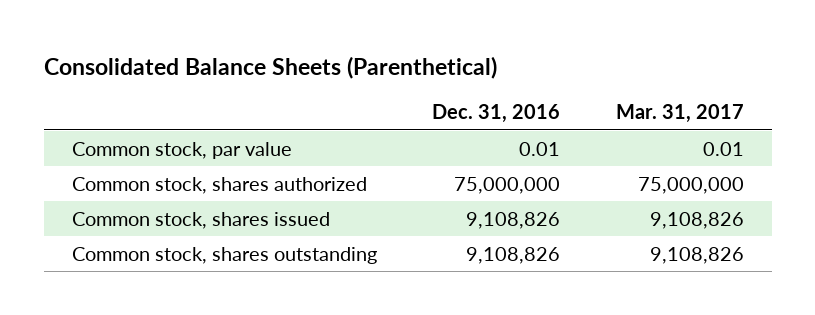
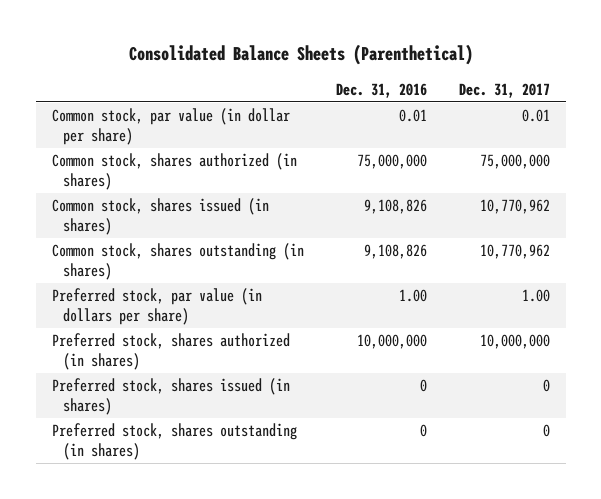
- | Dec. 31, 2016 | Mar. 31, 2017
+ | Dec. 31, 2016 | Dec. 31, 2017
- Common stock, par value | 0.01 | 0.01
- Common stock, shares authorized | 75,000,000 | 75,000,000
- Common stock, shares issued | 9,108,826 | 9,108,826
- Common stock, shares outstanding | 9,108,826 | 9,108,826
+ Common stock, par value (in dollar per share) | 0.01 | 0.01
+ Common stock, shares authorized (in shares) | 75,000,000 | 75,000,000
+ Common stock, shares issued (in shares) | 9,108,826 | 10,770,962
+ Common stock, shares outstanding (in shares) | 9,108,826 | 10,770,962
+ Preferred stock, par value (in dollars per share) | 1.00 | 1.00
+ Preferred stock, shares authorized (in shares) | 10,000,000 | 10,000,000
+ Preferred stock, shares issued (in shares) | 0 | 0
+ Preferred stock, shares outstanding (in shares) | 0 | 0

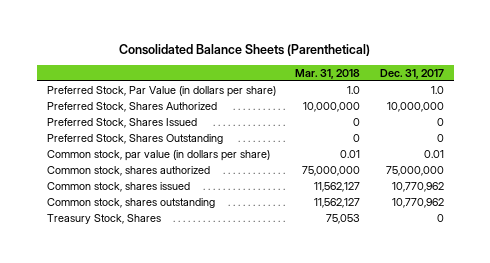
- | Dec. 31, 2016 | Dec. 31, 2017
+ | Mar. 31, 2018 | Dec. 31, 2017
- Common stock, par value (in dollar per share) | 0.01 | 0.01
- Common stock, shares authorized (in shares) | 75,000,000 | 75,000,000
- Common stock, shares issued (in shares) | 9,108,826 | 10,770,962
- Common stock, shares outstanding (in shares) | 9,108,826 | 10,770,962
- Preferred stock, par value (in dollars per share) | 1.00 | 1.00
- Preferred stock, shares authorized (in shares) | 10,000,000 | 10,000,000
- Preferred stock, shares issued (in shares) | 0 | 0
- Preferred stock, shares outstanding (in shares) | 0 | 0
+ Preferred Stock, Par Value (in dollars per share) | 1.0 | 1.0
+ Preferred Stock, Shares Authorized | 10,000,000 | 10,000,000
+ Preferred Stock, Shares Issued | 0 | 0
+ Preferred Stock, Shares Outstanding | 0 | 0
+ Common stock, par value (in dollars per share) | 0.01 | 0.01
+ Common stock, shares authorized | 75,000,000 | 75,000,000
+ Common stock, shares issued | 11,562,127 | 10,770,962
+ Common stock, shares outstanding | 11,562,127 | 10,770,962
+ Treasury Stock, Shares | 75,053 | 0

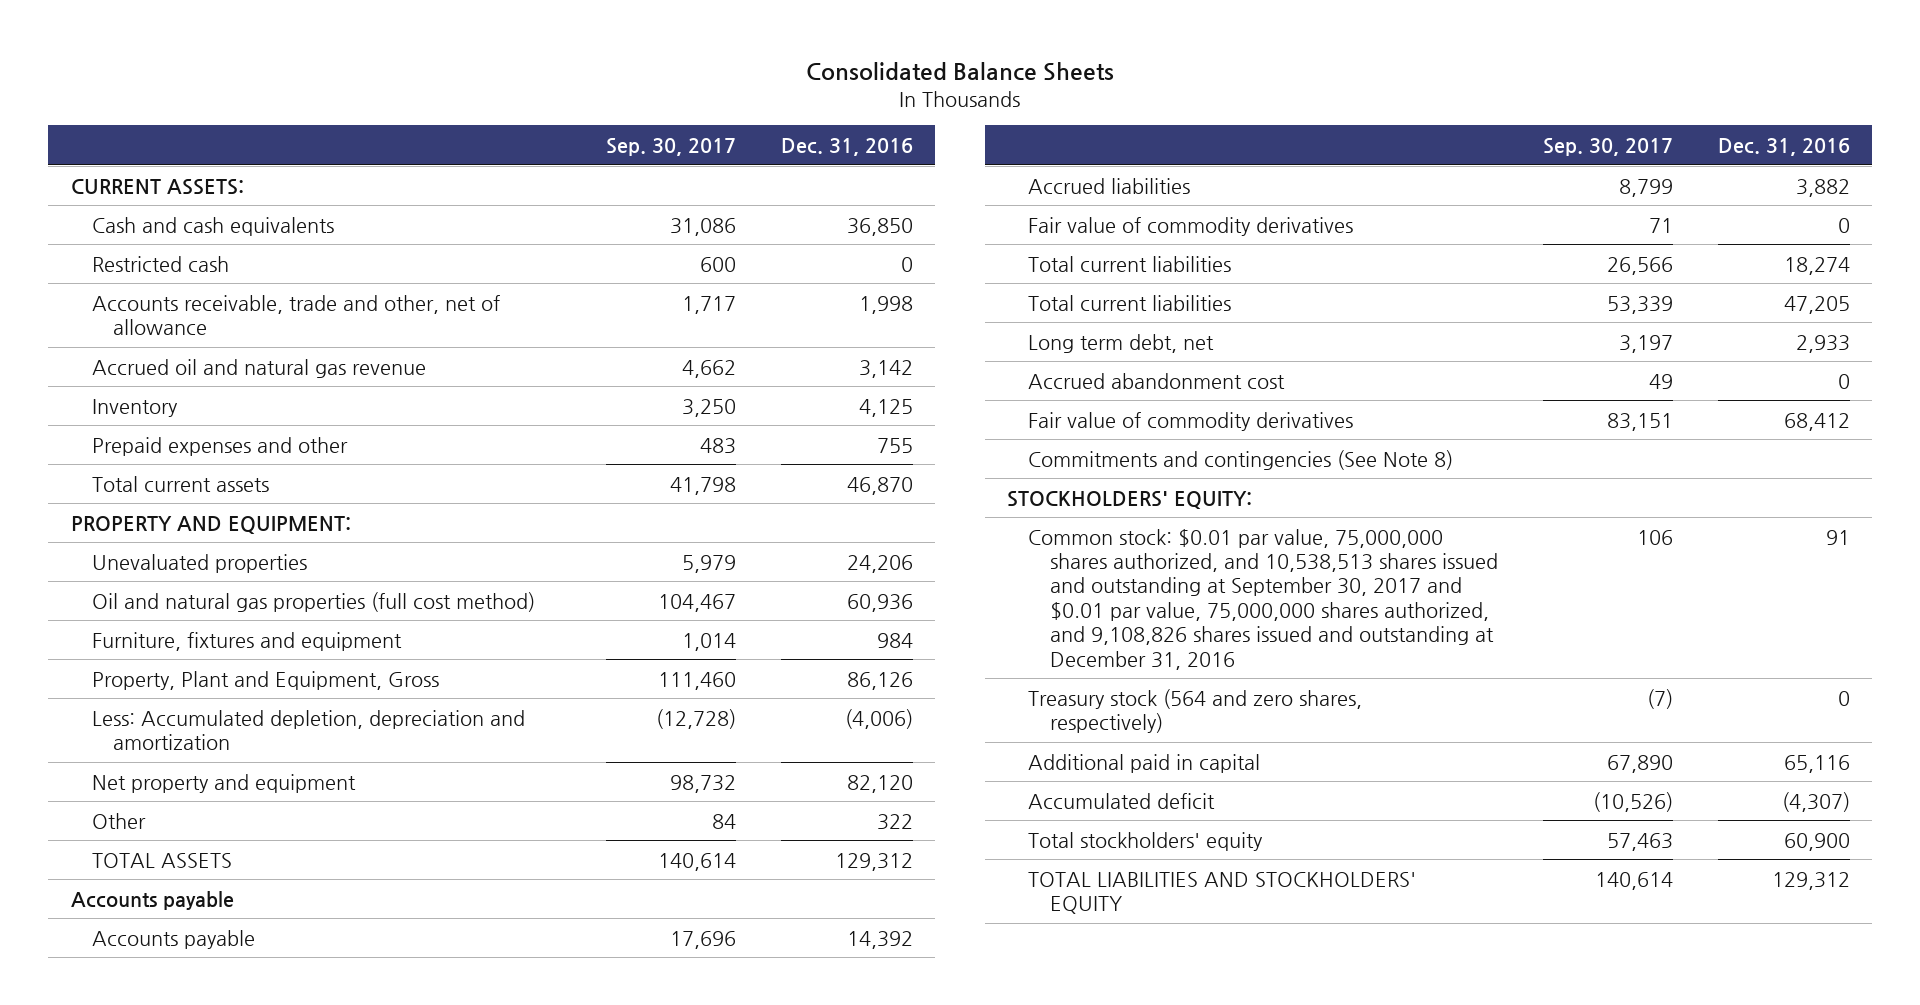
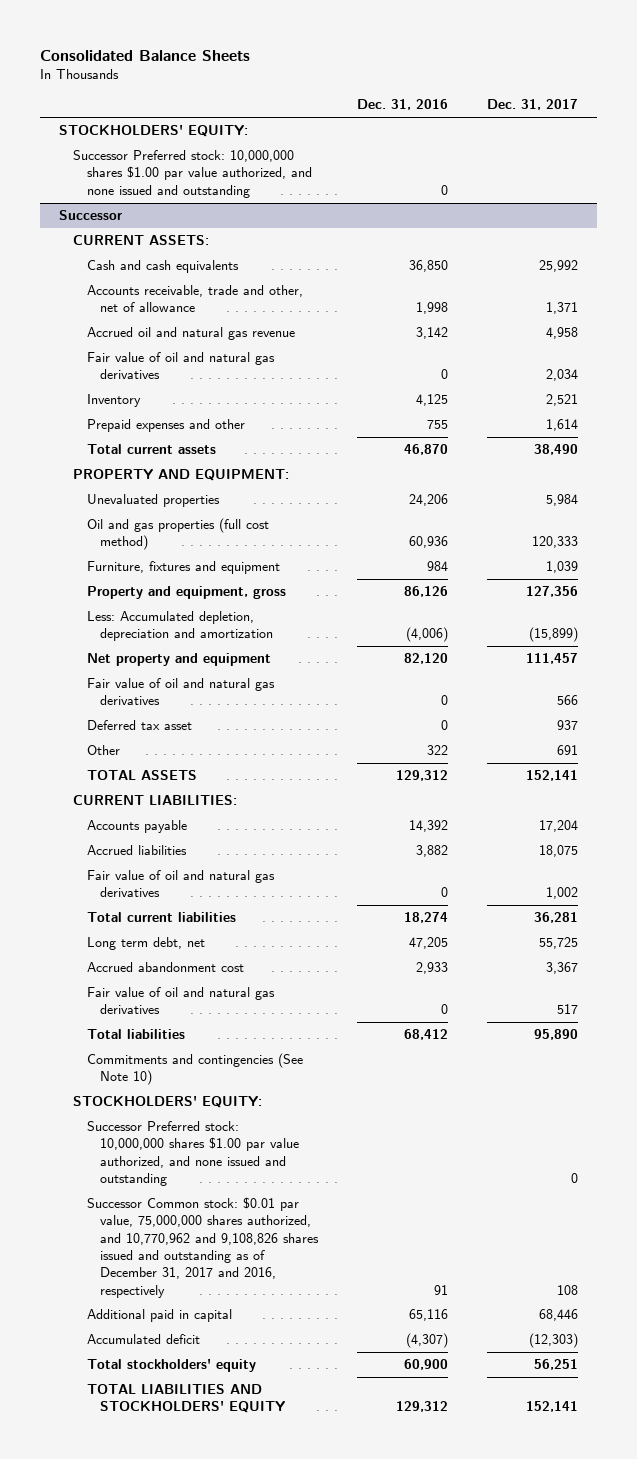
- | Sep. 30, 2017 | Dec. 31, 2016
+ | Dec. 31, 2016 | Dec. 31, 2017
+ STOCKHOLDERS' EQUITY:
+ Successor Preferred stock: 10,000,000 shares $1.00 par value authorized, and none issued and outstanding | 0 |
+ Successor
- Restricted cash | 600 | 0
+ Fair value of oil and natural gas derivatives | 0 | 2,034
- Oil and natural gas properties (full cost method) | 104,467 | 60,936
+ Oil and gas properties (full cost method) | 60,936 | 120,333
- Property, Plant and Equipment, Gross | 111,460 | 86,126
+ Property and equipment, gross | 86,126 | 127,356
+ Fair value of oil and natural gas derivatives | 0 | 566
+ Deferred tax asset | 0 | 937
- Accounts payable
+ CURRENT LIABILITIES:
- Fair value of commodity derivatives | 71 | 0
+ Fair value of oil and natural gas derivatives | 0 | 1,002
- Total current liabilities | 53,339 | 47,205
- Long term debt, net | 3,197 | 2,933
- Accrued abandonment cost | 49 | 0
- Fair value of commodity derivatives | 83,151 | 68,412
- Commitments and contingencies (See Note 8)
+ Long term debt, net | 47,205 | 55,725
+ Accrued abandonment cost | 2,933 | 3,367
+ Fair value of oil and natural gas derivatives | 0 | 517
+ Total liabilities | 68,412 | 95,890
+ Commitments and contingencies (See Note 10)
- Common stock: $0.01 par value, 75,000,000 shares authorized, and 10,538,513 shares issued and outstanding at September 30, 2017 and $0.01 par value, 75,000,000 shares authorized, and 9,108,826 shares issued and outstanding at December 31, 2016 | 106 | 91
- Treasury stock (564 and zero shares, respectively) | (7) | 0
+ Successor Preferred stock: 10,000,000 shares $1.00 par value authorized, and none issued and outstanding | | 0
+ Successor Common stock: $0.01 par value, 75,000,000 shares authorized, and 10,770,962 and 9,108,826 shares issued and outstanding as of December 31, 2017 and 2016, respectively | 91 | 108

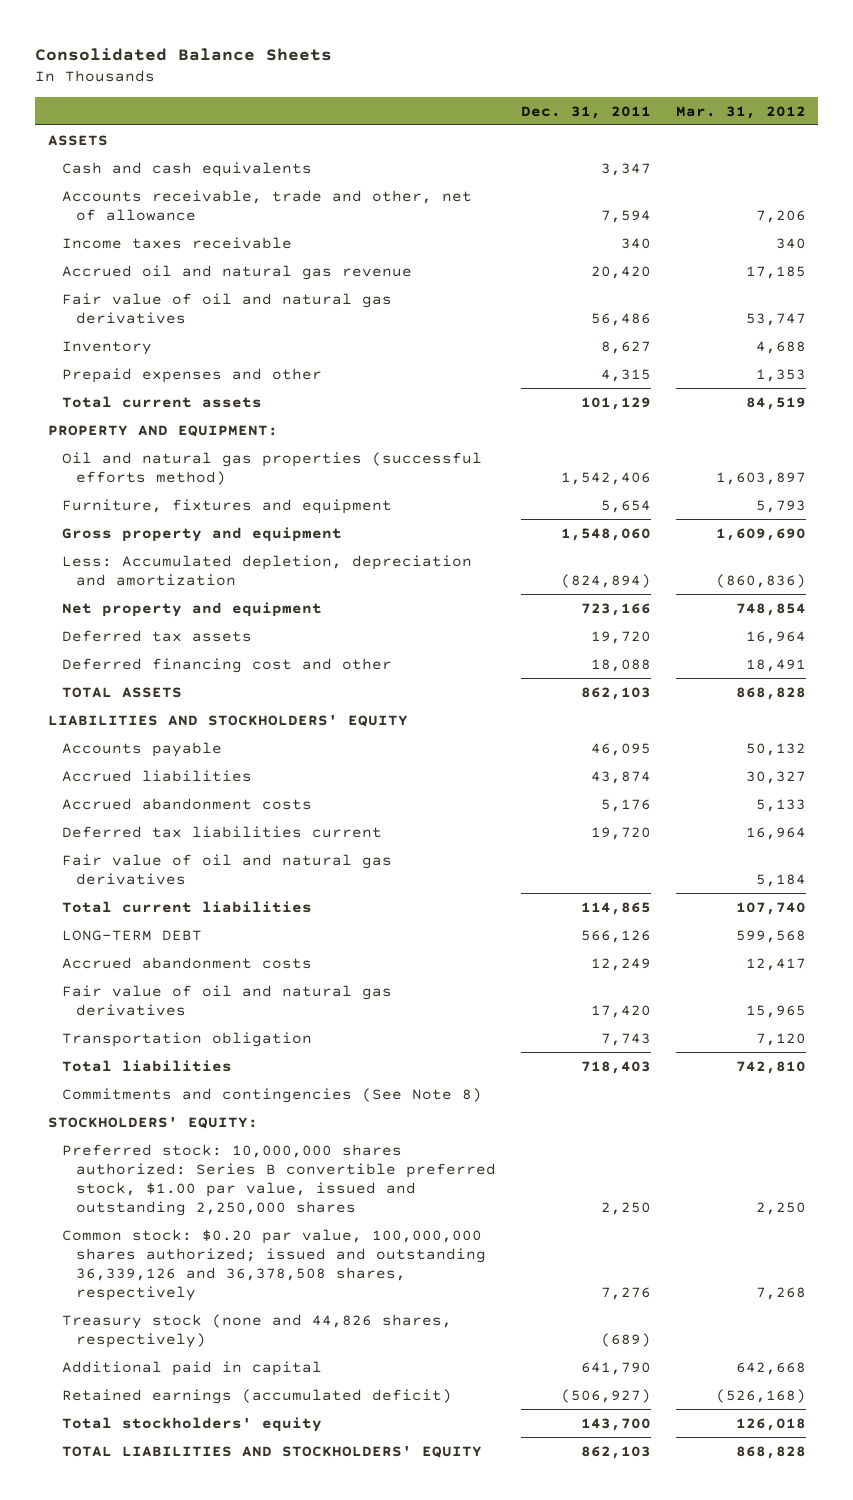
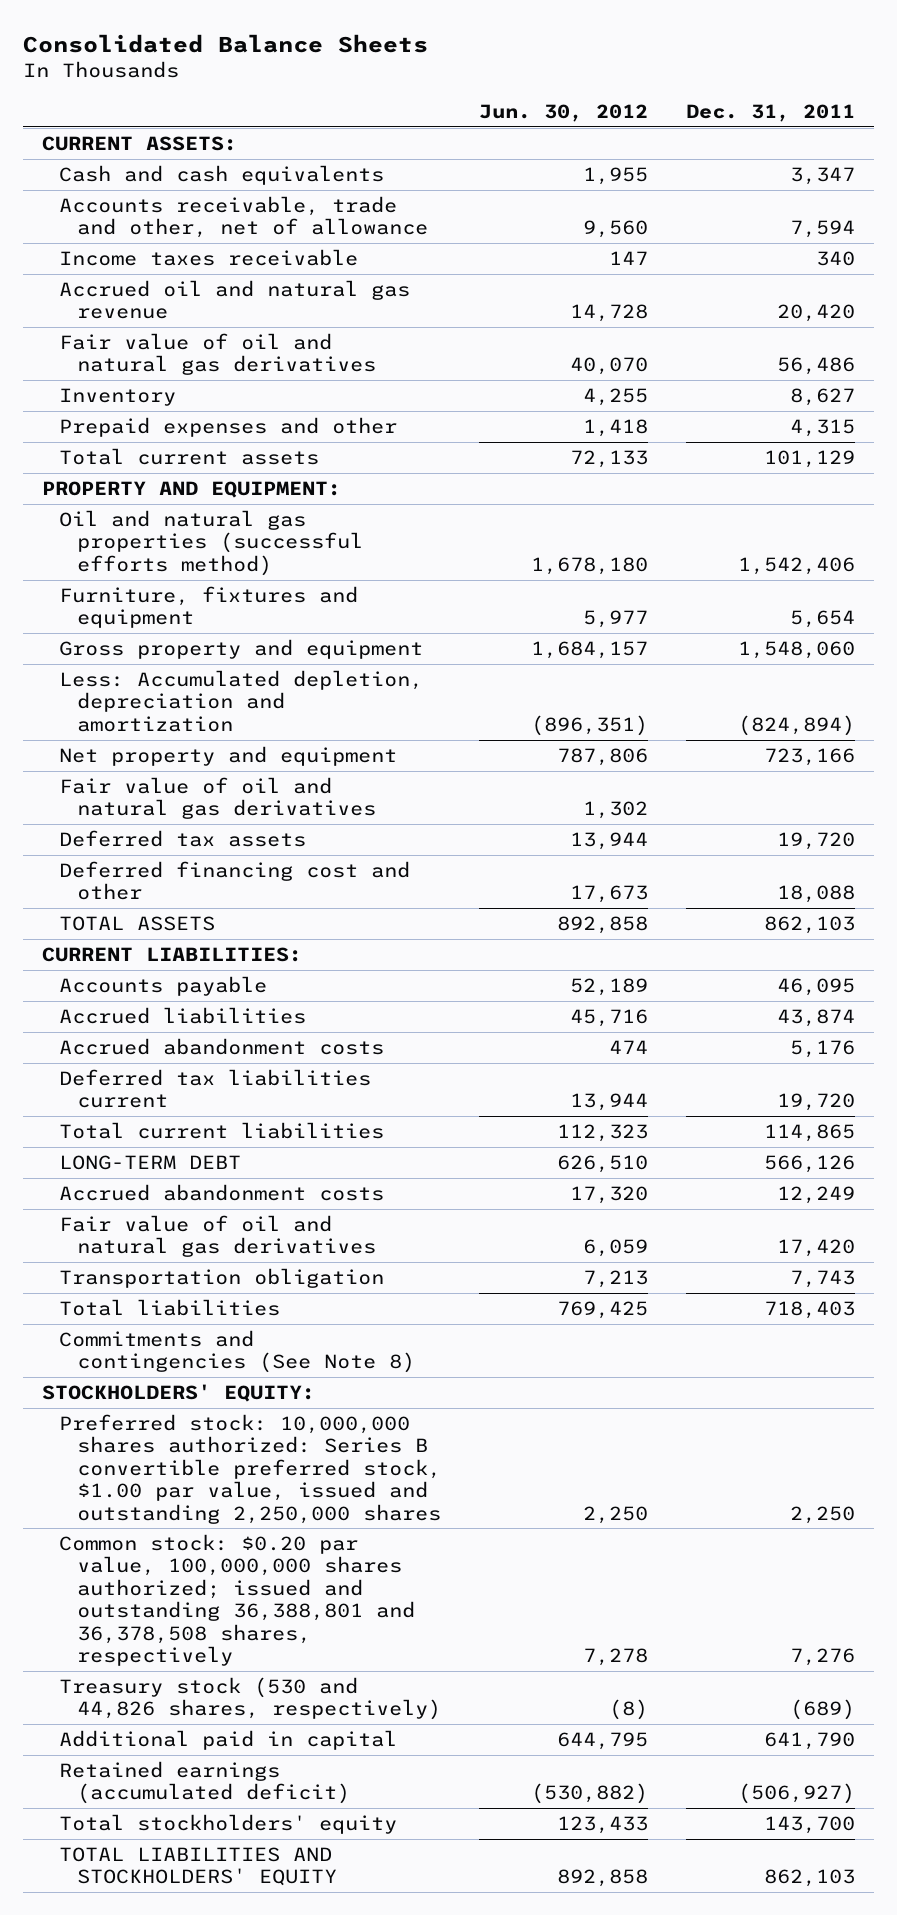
- | Dec. 31, 2011 | Mar. 31, 2012
+ | Jun. 30, 2012 | Dec. 31, 2011
- ASSETS
+ CURRENT ASSETS:
moved up: Fair value of oil and natural gas derivatives | 1,302 |
- LIABILITIES AND STOCKHOLDERS' EQUITY
+ CURRENT LIABILITIES:
- Common stock: $0.20 par value, 100,000,000 shares authorized; issued and outstanding 36,339,126 and 36,378,508 shares, respectively | 7,276 | 7,268
- Treasury stock (none and 44,826 shares, respectively) | (689) |
+ Common stock: $0.20 par value, 100,000,000 shares authorized; issued and outstanding 36,388,801 and 36,378,508 shares, respectively | 7,278 | 7,276
+ Treasury stock (530 and 44,826 shares, respectively) | (8) | (689)

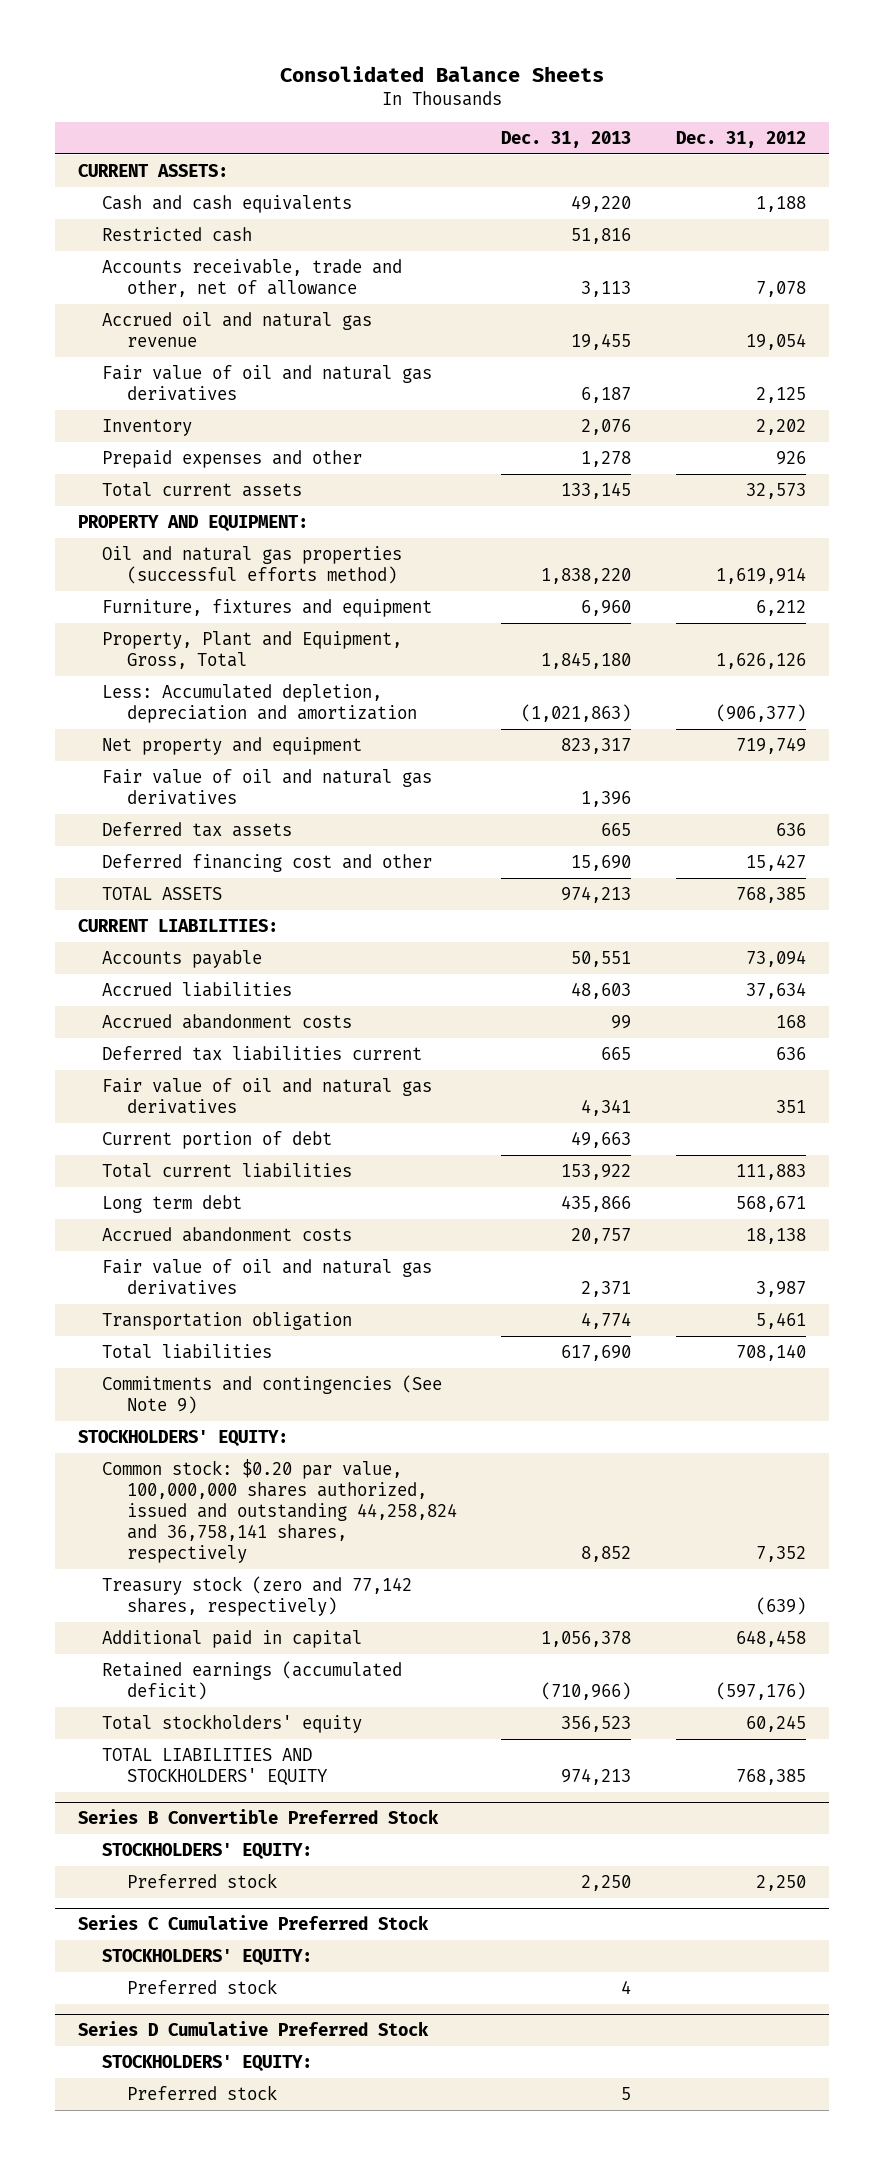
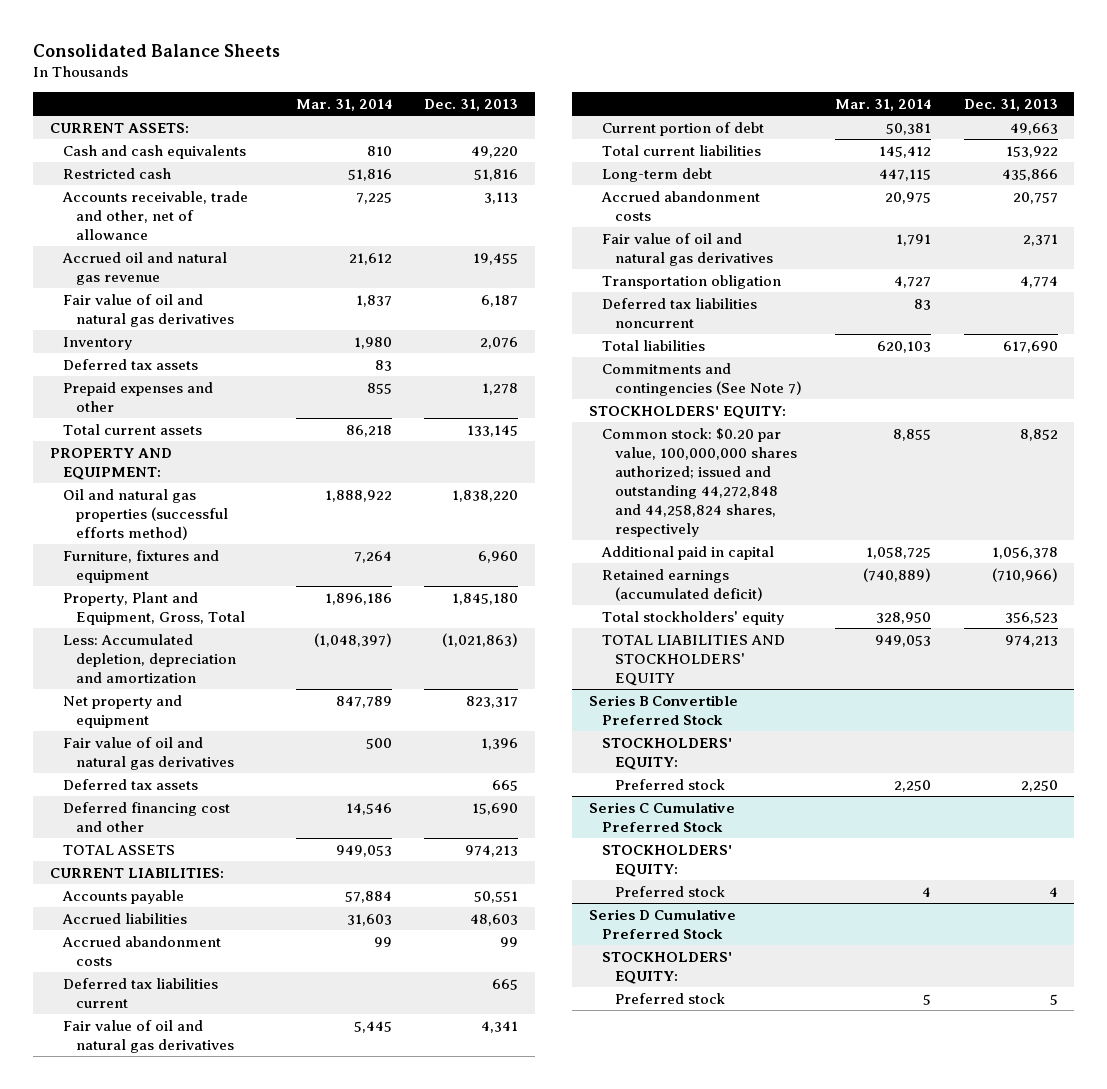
- | Dec. 31, 2013 | Dec. 31, 2012
+ | Mar. 31, 2014 | Dec. 31, 2013
+ Deferred tax assets | 83 |
- Long term debt | 435,866 | 568,671
+ Long-term debt | 447,115 | 435,866
+ Deferred tax liabilities noncurrent | 83 |
- Commitments and contingencies (See Note 9)
+ Commitments and contingencies (See Note 7)
- Common stock: $0.20 par value, 100,000,000 shares authorized, issued and outstanding 44,258,824 and 36,758,141 shares, respectively | 8,852 | 7,352
- Treasury stock (zero and 77,142 shares, respectively) | | (639)
+ Common stock: $0.20 par value, 100,000,000 shares authorized; issued and outstanding 44,272,848 and 44,258,824 shares, respectively | 8,855 | 8,852

